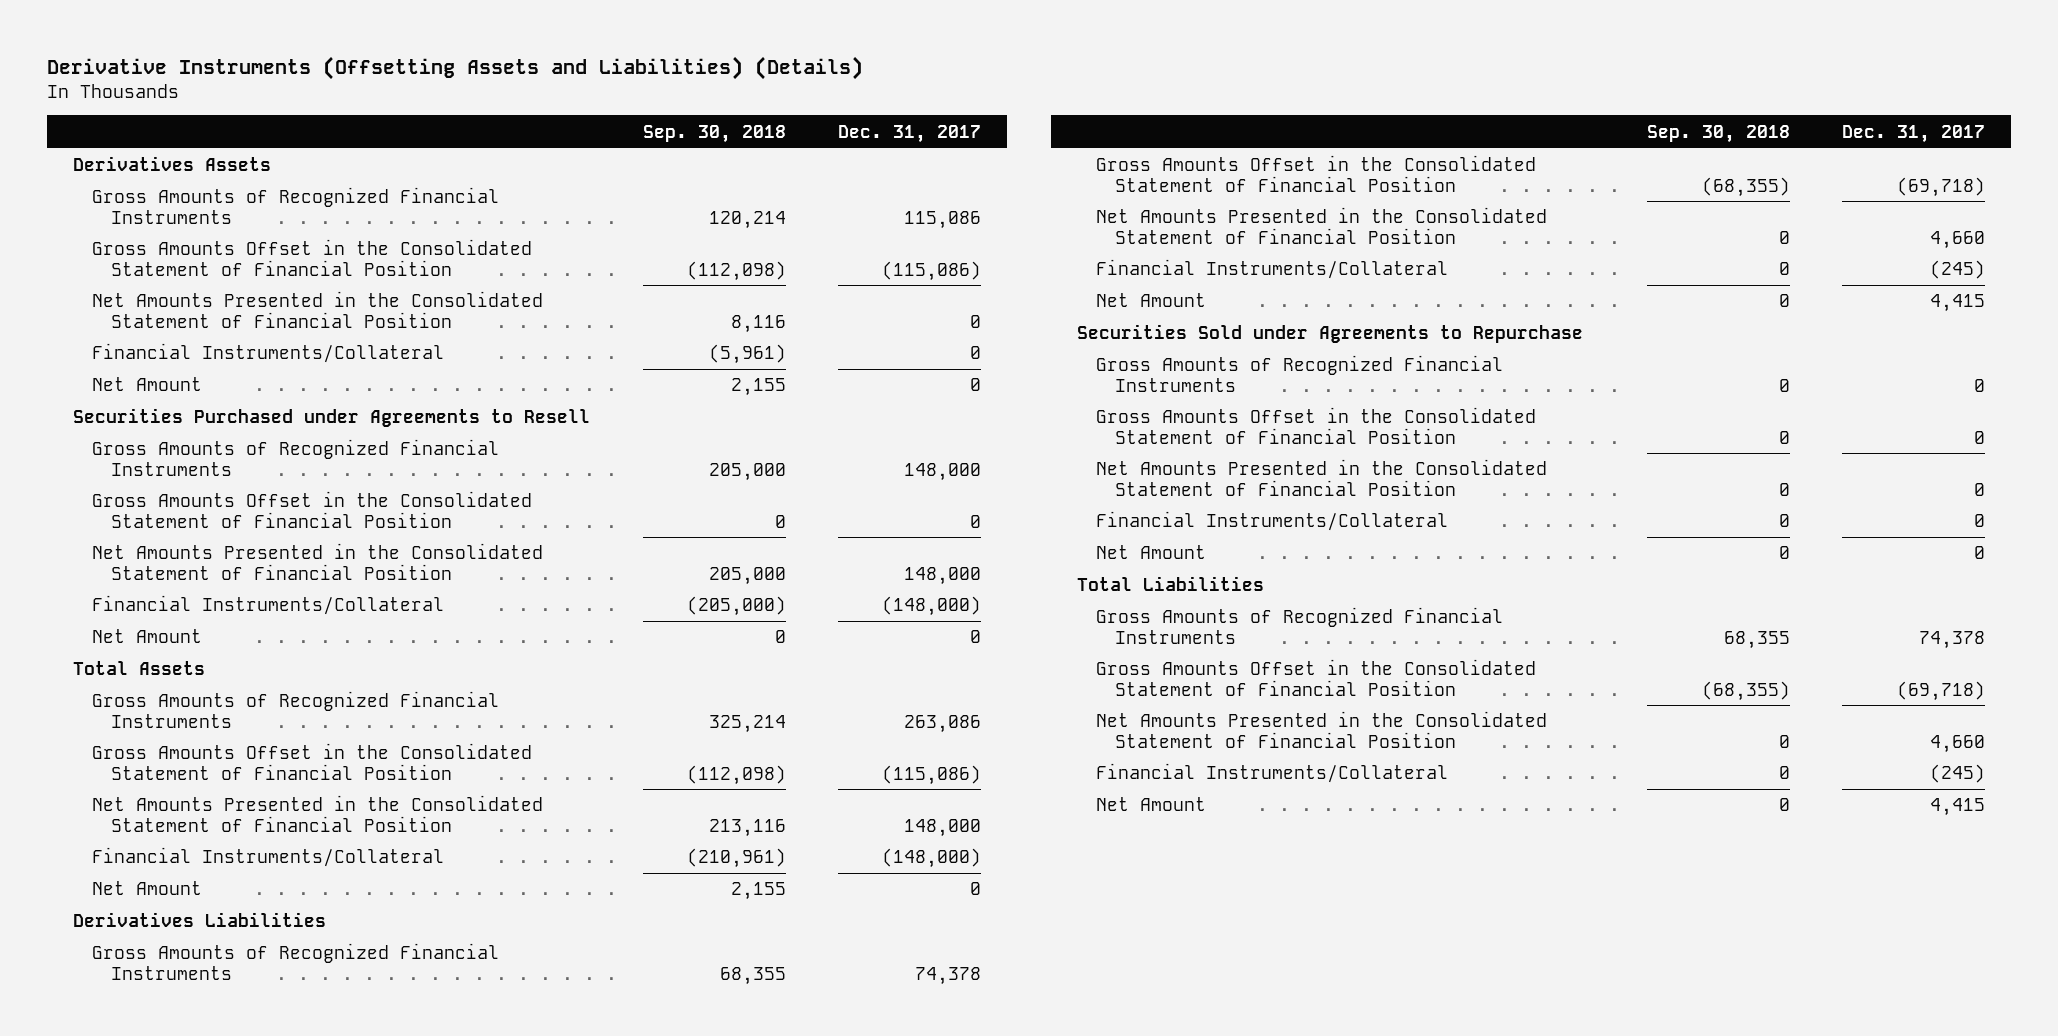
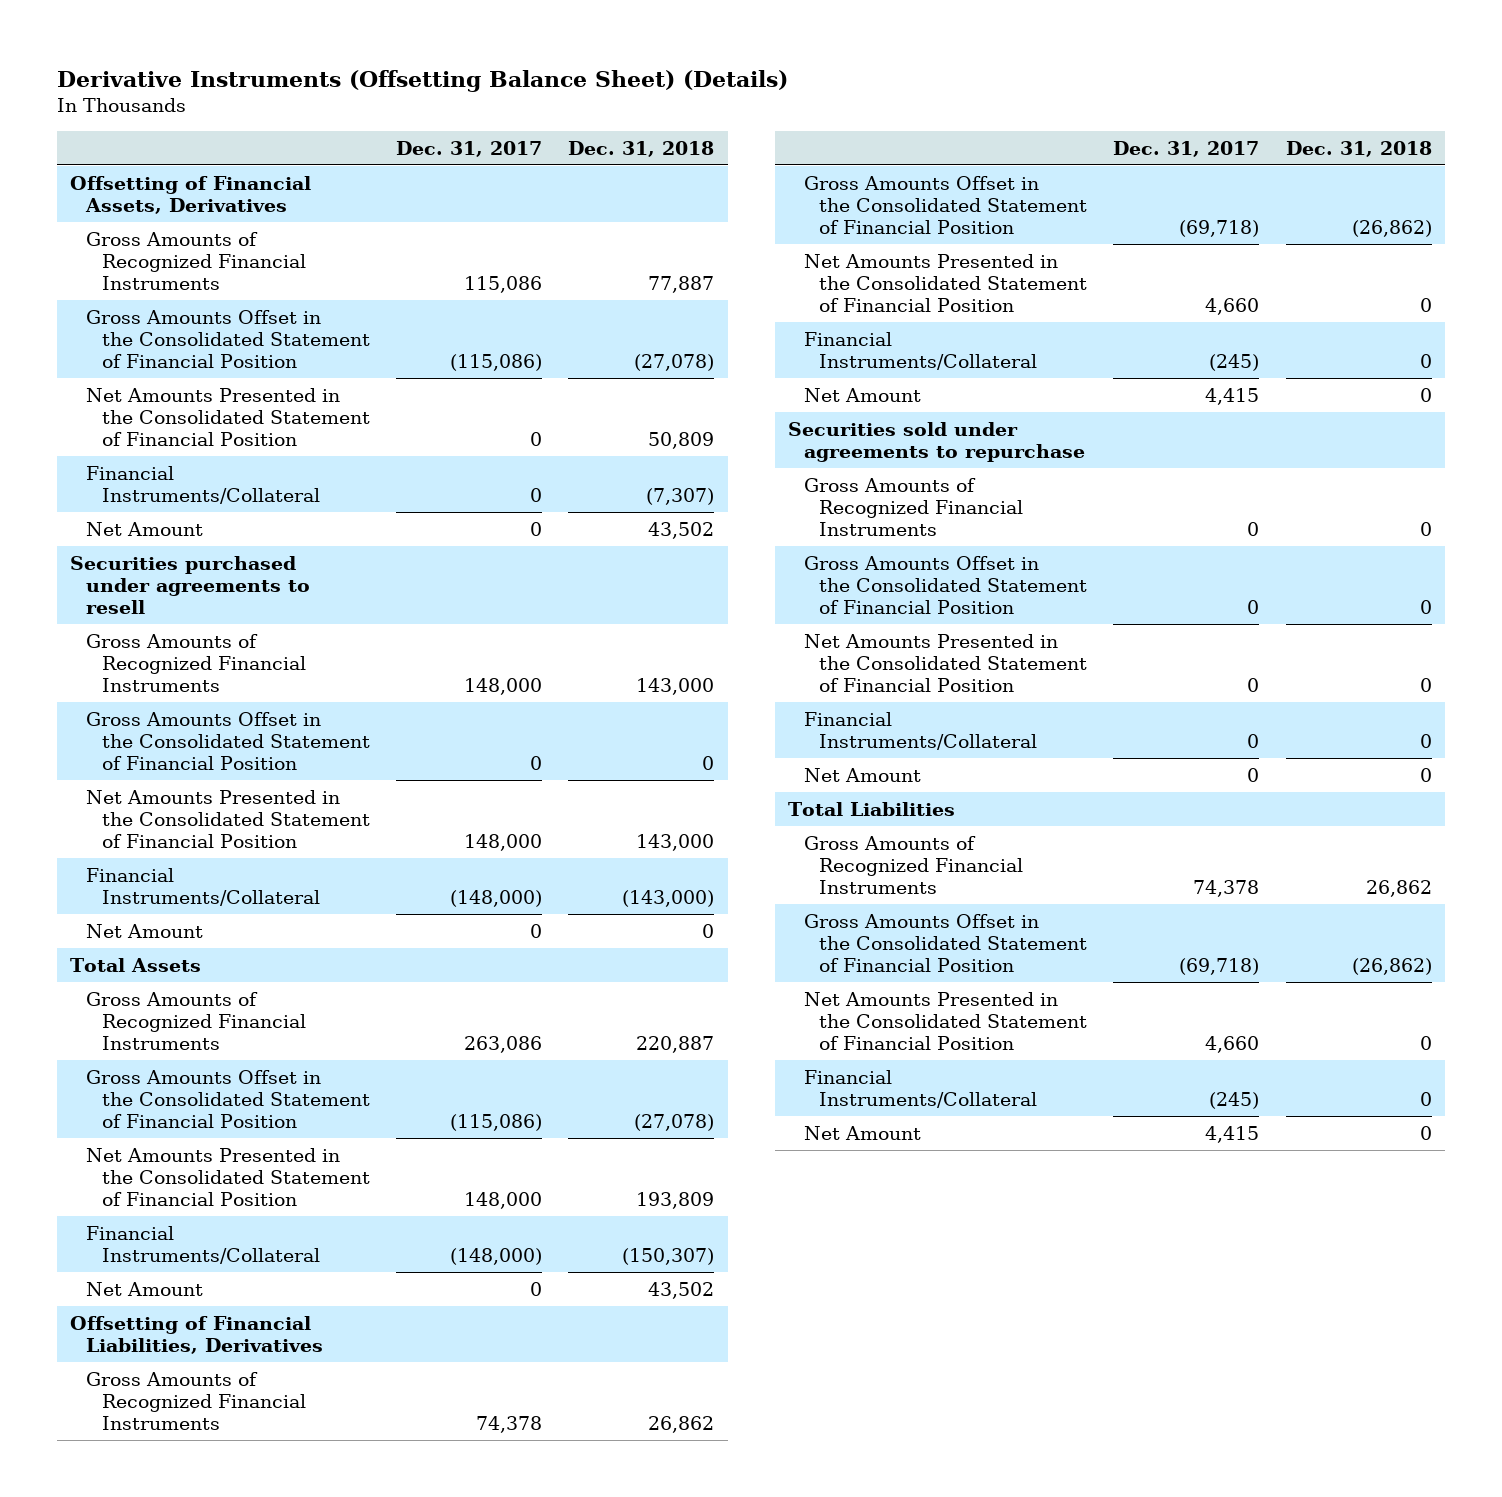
- Derivative Instruments (Offsetting Assets and Liabilities) (Details)
+ Derivative Instruments (Offsetting Balance Sheet) (Details)
- | Sep. 30, 2018 | Dec. 31, 2017
+ | Dec. 31, 2017 | Dec. 31, 2018
- Derivatives Assets
+ Offsetting of Financial Assets, Derivatives
- Securities Purchased under Agreements to Resell
+ Securities purchased under agreements to resell
- Derivatives Liabilities
+ Offsetting of Financial Liabilities, Derivatives
- Securities Sold under Agreements to Repurchase
+ Securities sold under agreements to repurchase

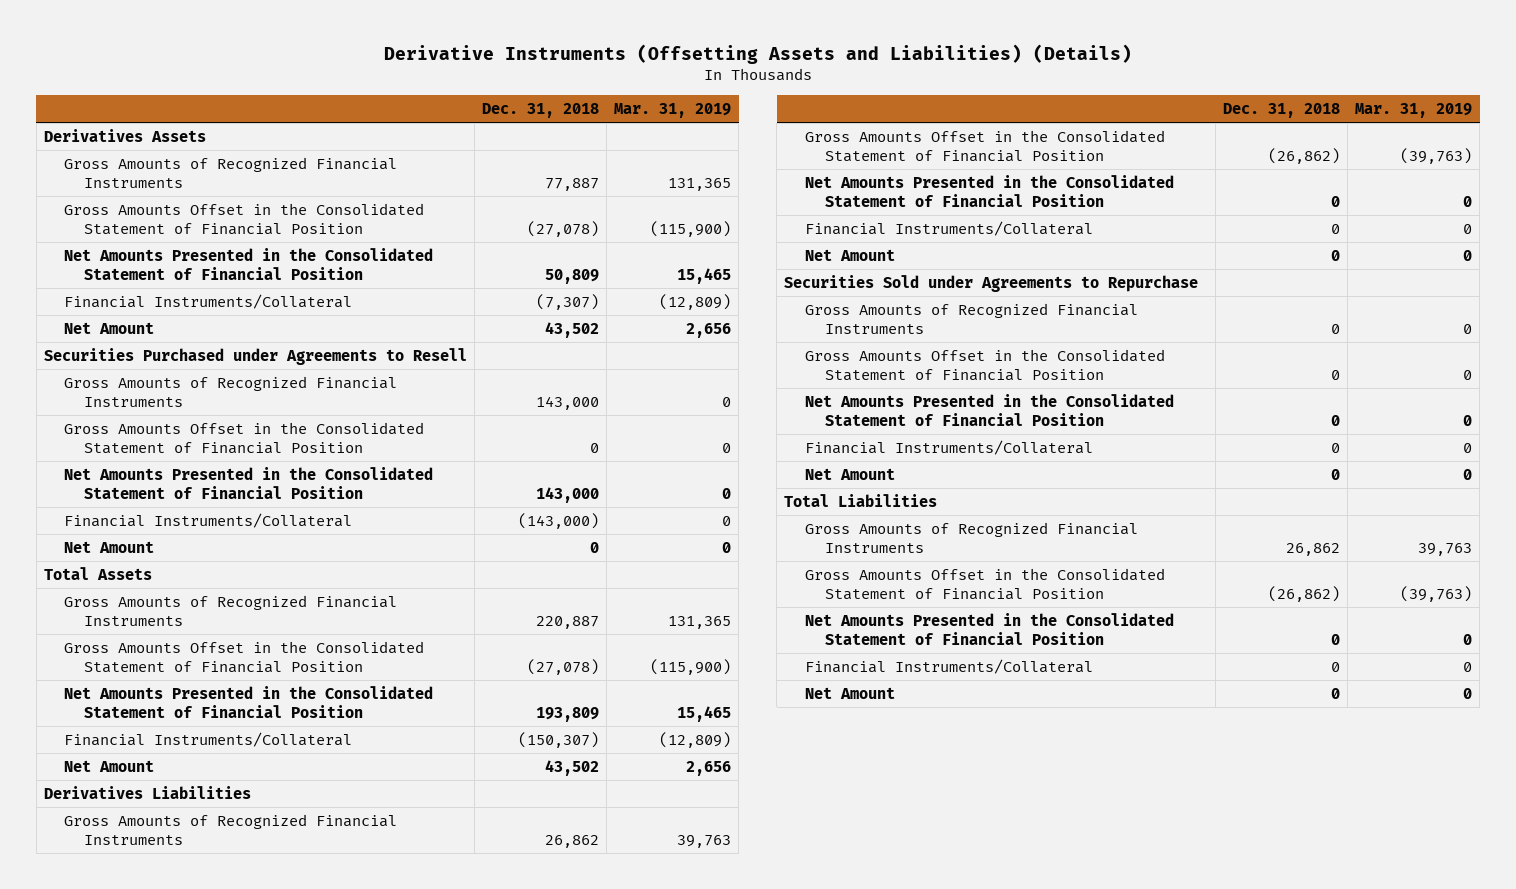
- Derivative Instruments (Offsetting Balance Sheet) (Details)
+ Derivative Instruments (Offsetting Assets and Liabilities) (Details)
- | Dec. 31, 2017 | Dec. 31, 2018
+ | Dec. 31, 2018 | Mar. 31, 2019
- Offsetting of Financial Assets, Derivatives
+ Derivatives Assets
- Securities purchased under agreements to resell
+ Securities Purchased under Agreements to Resell
- Offsetting of Financial Liabilities, Derivatives
+ Derivatives Liabilities
- Securities sold under agreements to repurchase
+ Securities Sold under Agreements to Repurchase

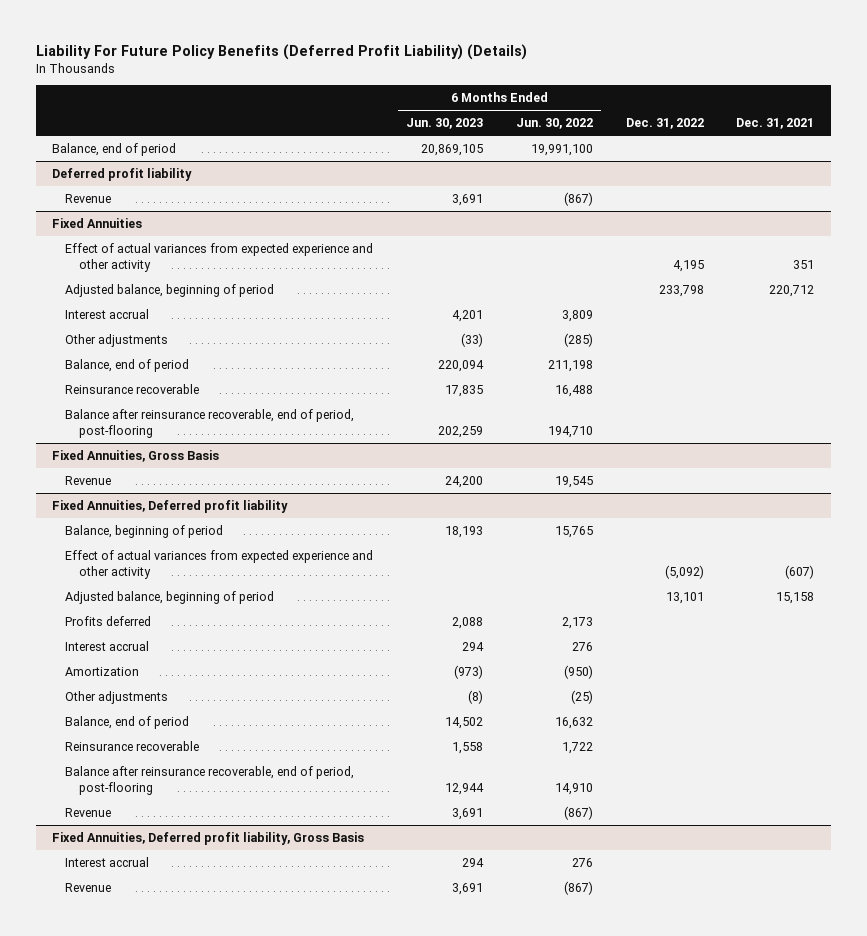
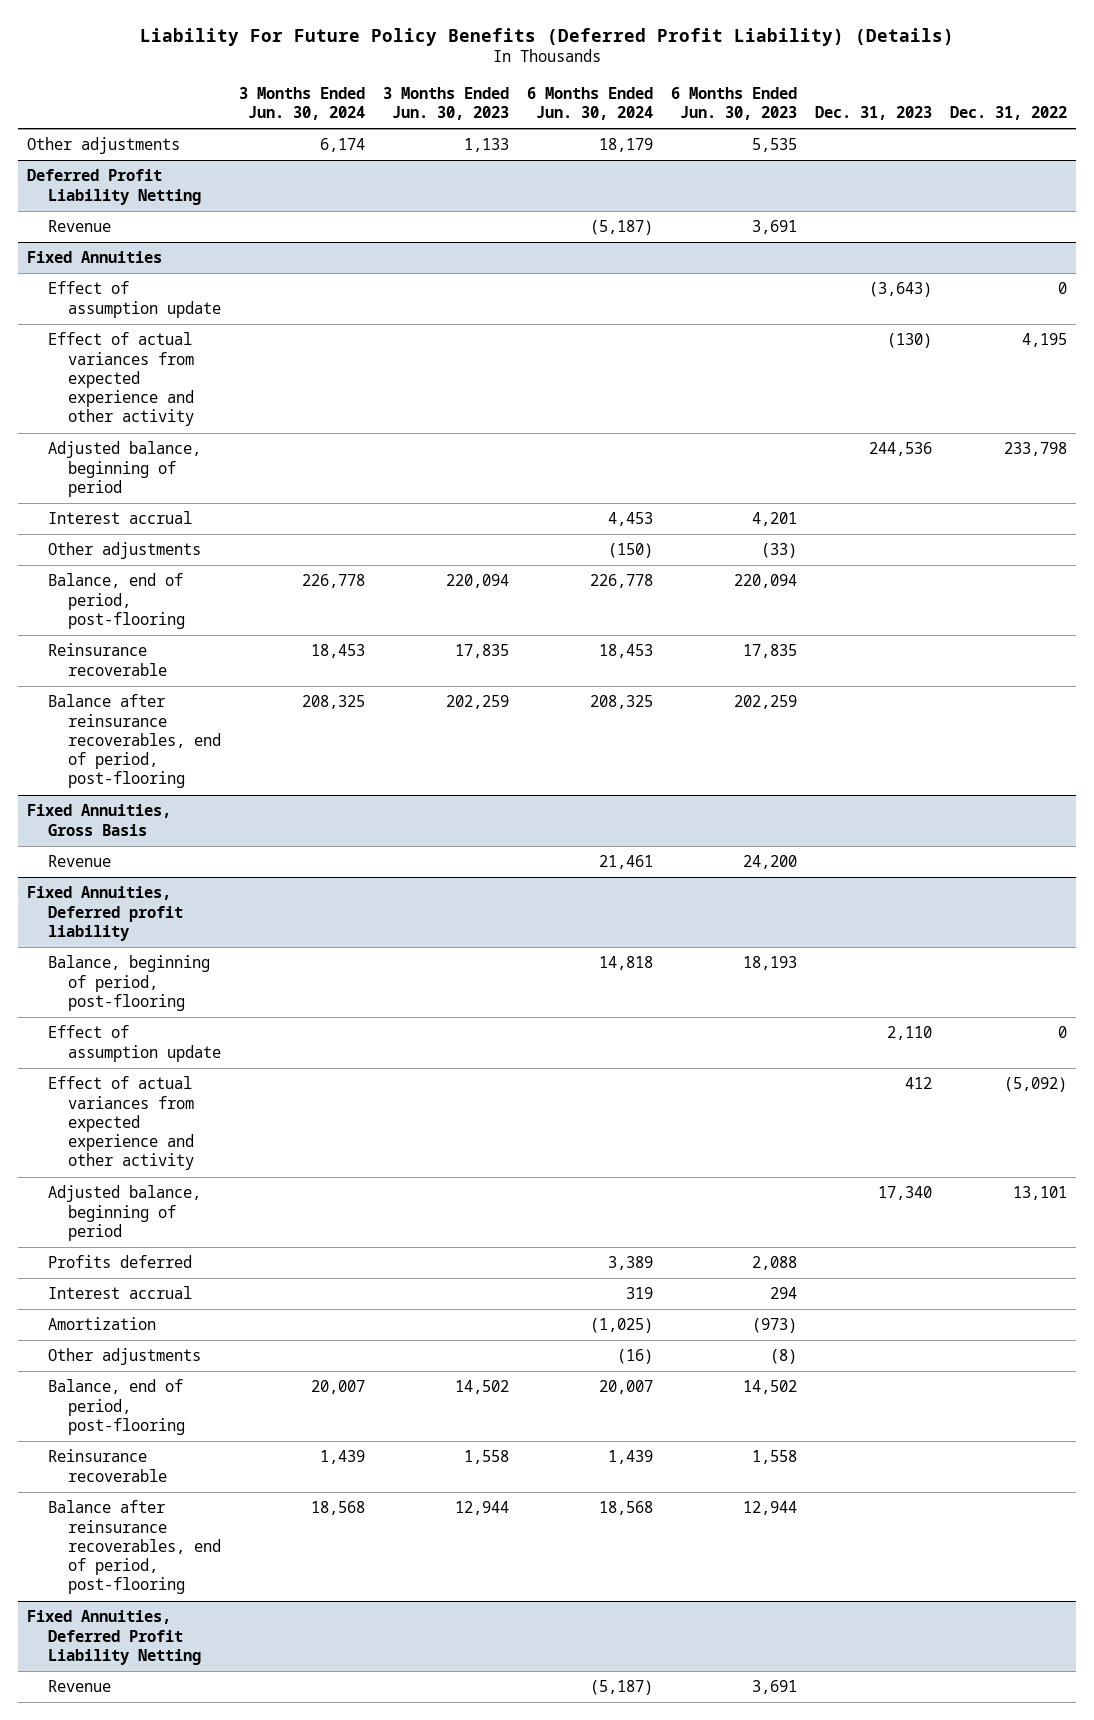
- | 6 Months Ended Jun. 30, 2023 | 6 Months Ended Jun. 30, 2022 | Dec. 31, 2022 | Dec. 31, 2021
+ | 3 Months Ended Jun. 30, 2024 | 3 Months Ended Jun. 30, 2023 | 6 Months Ended Jun. 30, 2024 | 6 Months Ended Jun. 30, 2023 | Dec. 31, 2023 | Dec. 31, 2022
- Balance, end of period | 20,869,105 | 19,991,100 | |
- Deferred profit liability
+ Other adjustments | 6,174 | 1,133 | 18,179 | 5,535 | |
+ Deferred Profit Liability Netting
@ Fixed Annuities
+ Effect of assumption update | | | | | (3,643) | 0
- Balance, end of period | 220,094 | 211,198 | |
+ Balance, end of period, post-flooring | 226,778 | 220,094 | 226,778 | 220,094 | |
- Balance after reinsurance recoverable, end of period, post-flooring | 202,259 | 194,710 | |
+ Balance after reinsurance recoverables, end of period, post-flooring | 208,325 | 202,259 | 208,325 | 202,259 | |
@ Fixed Annuities, Deferred profit liability
- Balance, beginning of period | 18,193 | 15,765 | |
+ Balance, beginning of period, post-flooring | | | 14,818 | 18,193 | |
+ Effect of assumption update | | | | | 2,110 | 0
- Balance, end of period | 14,502 | 16,632 | |
+ Balance, end of period, post-flooring | 20,007 | 14,502 | 20,007 | 14,502 | |
- Balance after reinsurance recoverable, end of period, post-flooring | 12,944 | 14,910 | |
- Revenue | 3,691 | (867) | |
- Fixed Annuities, Deferred profit liability, Gross Basis
- Interest accrual | 294 | 276 | |
@ Fixed Annuities, Deferred profit liability
+ Balance after reinsurance recoverables, end of period, post-flooring | 18,568 | 12,944 | 18,568 | 12,944 | |
+ Fixed Annuities, Deferred Profit Liability Netting

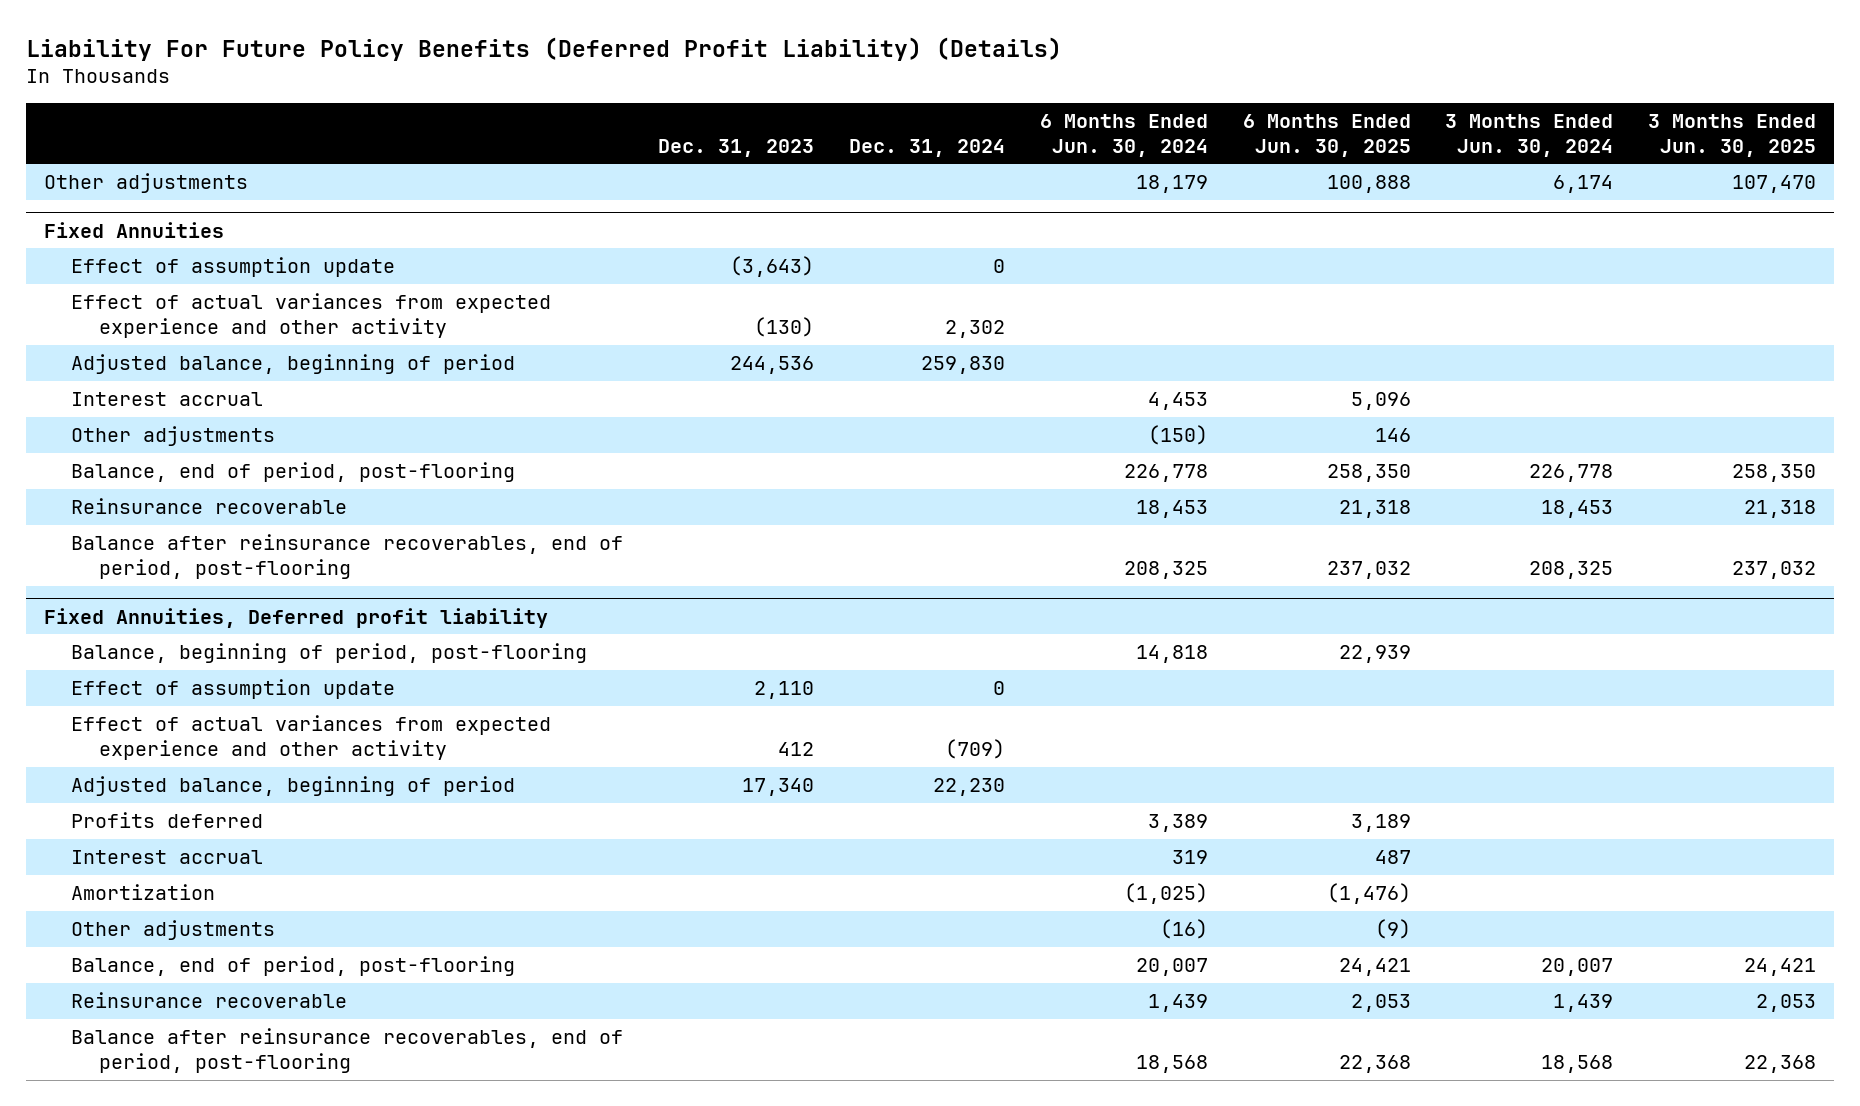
- | 3 Months Ended Jun. 30, 2024 | 3 Months Ended Jun. 30, 2023 | 6 Months Ended Jun. 30, 2024 | 6 Months Ended Jun. 30, 2023 | Dec. 31, 2023 | Dec. 31, 2022
+ | Dec. 31, 2023 | Dec. 31, 2024 | 6 Months Ended Jun. 30, 2024 | 6 Months Ended Jun. 30, 2025 | 3 Months Ended Jun. 30, 2024 | 3 Months Ended Jun. 30, 2025
- Deferred Profit Liability Netting
- Revenue | | | (5,187) | 3,691 | |
- Fixed Annuities, Gross Basis
- Revenue | | | 21,461 | 24,200 | |
- Fixed Annuities, Deferred Profit Liability Netting
- Revenue | | | (5,187) | 3,691 | |

